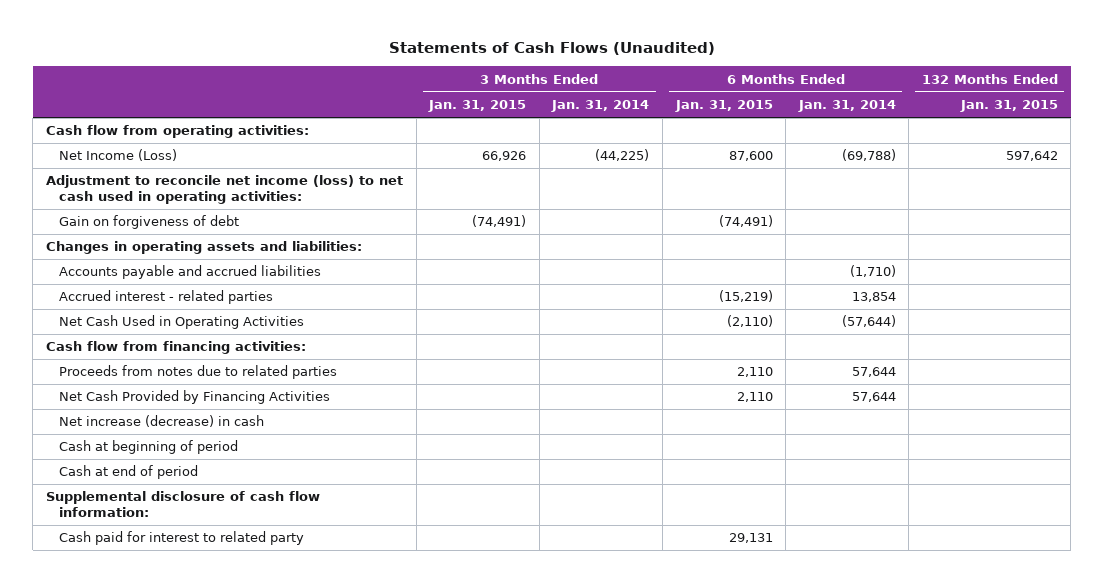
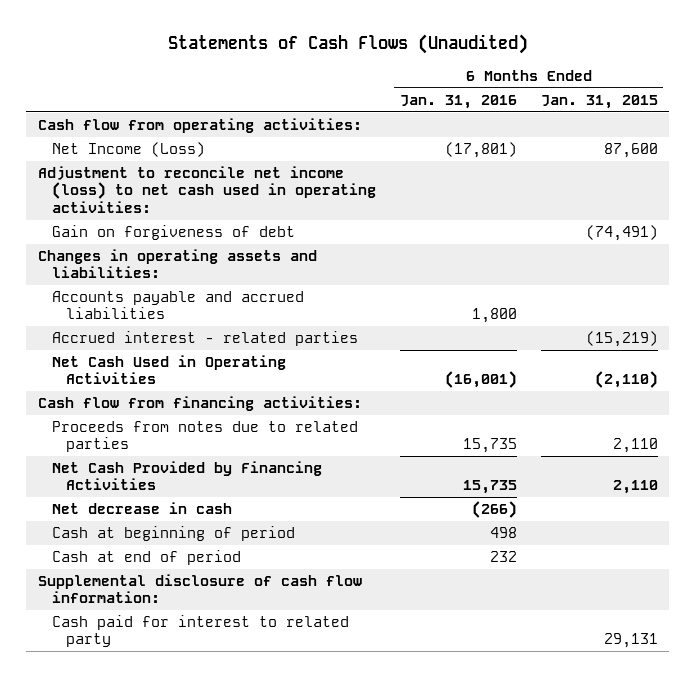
- | 3 Months Ended Jan. 31, 2015 | 3 Months Ended Jan. 31, 2014 | 6 Months Ended Jan. 31, 2015 | 6 Months Ended Jan. 31, 2014 | 132 Months Ended Jan. 31, 2015
+ | 6 Months Ended Jan. 31, 2016 | 6 Months Ended Jan. 31, 2015
- Net increase (decrease) in cash
+ Net decrease in cash | (266) |

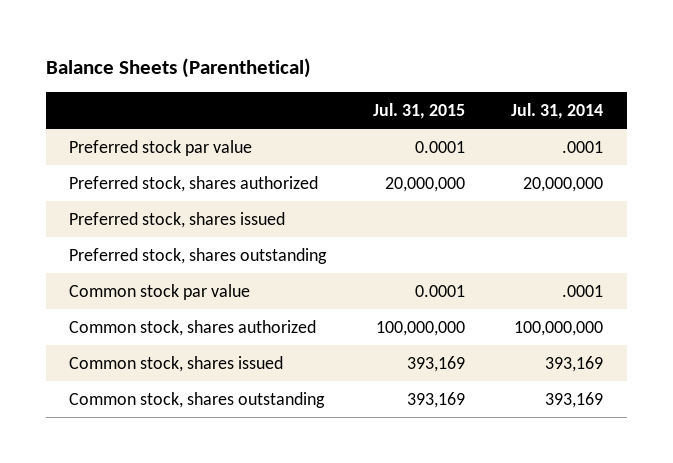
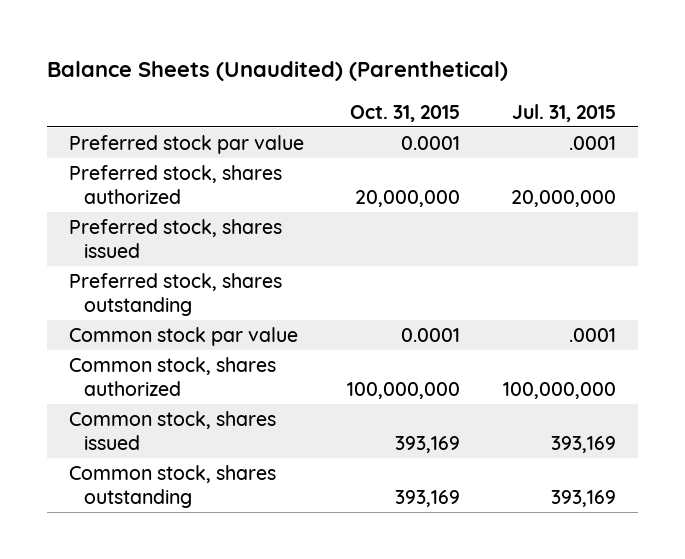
- Balance Sheets (Parenthetical)
+ Balance Sheets (Unaudited) (Parenthetical)
- | Jul. 31, 2015 | Jul. 31, 2014
+ | Oct. 31, 2015 | Jul. 31, 2015
- Preferred stock par value | 0.0001 | .0001
+ Preferred stock par value | 0.0001 | .0001
- Common stock par value | 0.0001 | .0001
+ Common stock par value | 0.0001 | .0001

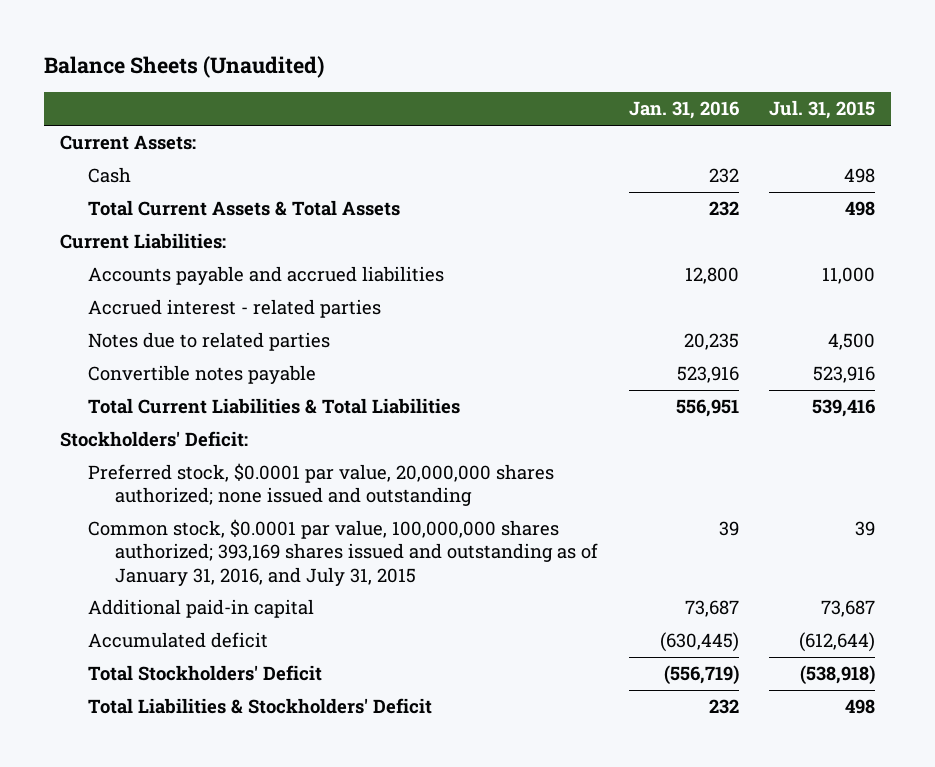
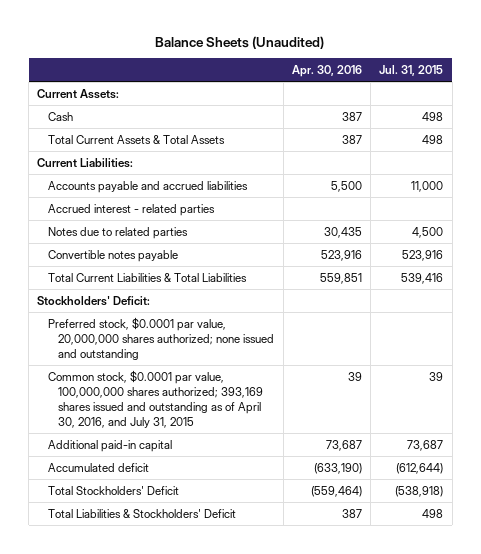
- | Jan. 31, 2016 | Jul. 31, 2015
+ | Apr. 30, 2016 | Jul. 31, 2015
- Common stock, $0.0001 par value, 100,000,000 shares authorized; 393,169 shares issued and outstanding as of January 31, 2016, and July 31, 2015 | 39 | 39
+ Common stock, $0.0001 par value, 100,000,000 shares authorized; 393,169 shares issued and outstanding as of April 30, 2016, and July 31, 2015 | 39 | 39

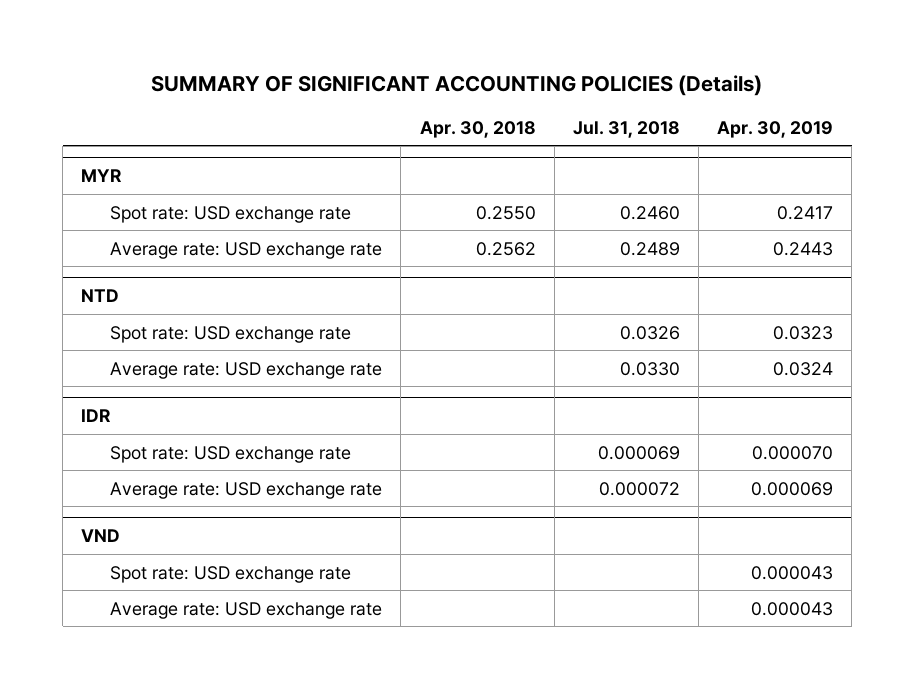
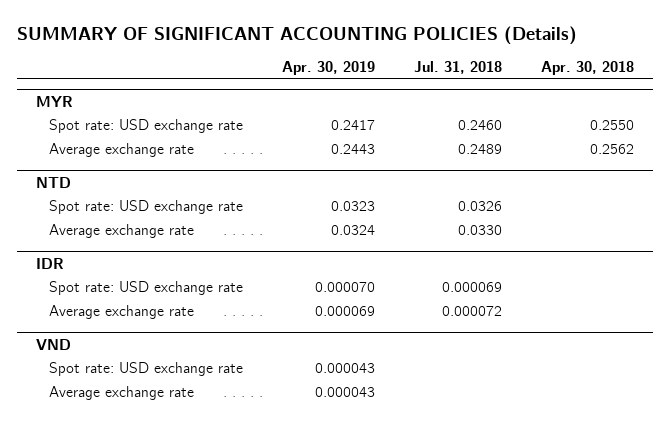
- | Apr. 30, 2018 | Jul. 31, 2018 | Apr. 30, 2019
+ | Apr. 30, 2019 | Jul. 31, 2018 | Apr. 30, 2018
@ MYR
- Average rate: USD exchange rate | 0.2562 | 0.2489 | 0.2443
+ Average exchange rate | 0.2443 | 0.2489 | 0.2562
@ NTD
- Average rate: USD exchange rate | | 0.0330 | 0.0324
+ Average exchange rate | 0.0324 | 0.0330 |
@ IDR
- Average rate: USD exchange rate | | 0.000072 | 0.000069
+ Average exchange rate | 0.000069 | 0.000072 |
@ VND
- Average rate: USD exchange rate | | | 0.000043
+ Average exchange rate | 0.000043 | |

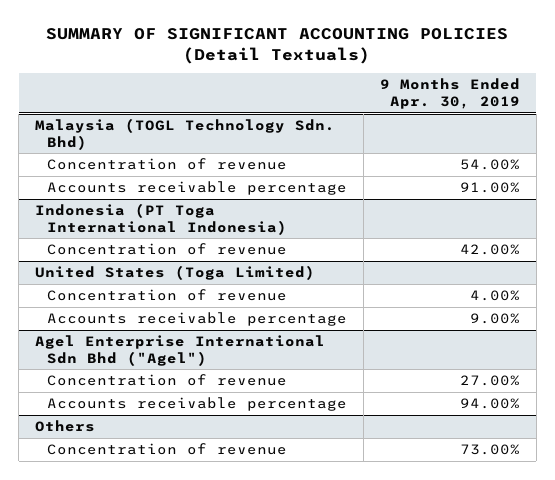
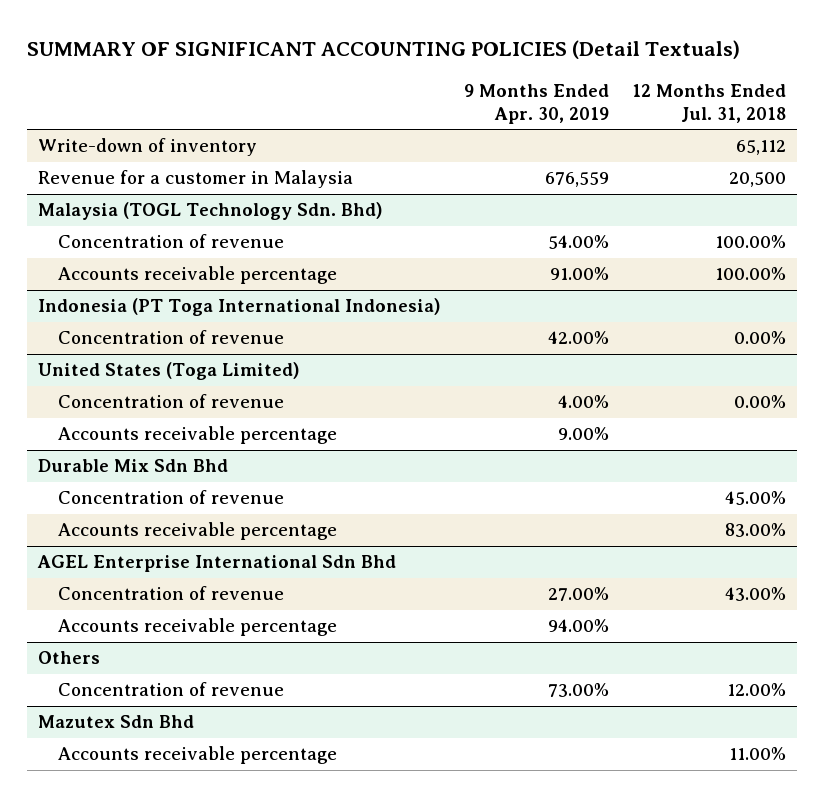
- | 9 Months Ended Apr. 30, 2019
+ | 9 Months Ended Apr. 30, 2019 | 12 Months Ended Jul. 31, 2018
+ Write-down of inventory | | 65,112
+ Revenue for a customer in Malaysia | 676,559 | 20,500
- Agel Enterprise International Sdn Bhd ("Agel")
+ Durable Mix Sdn Bhd
+ Concentration of revenue | | 45.00%
+ Accounts receivable percentage | | 83.00%
+ AGEL Enterprise International Sdn Bhd
+ Mazutex Sdn Bhd
+ Accounts receivable percentage | | 11.00%

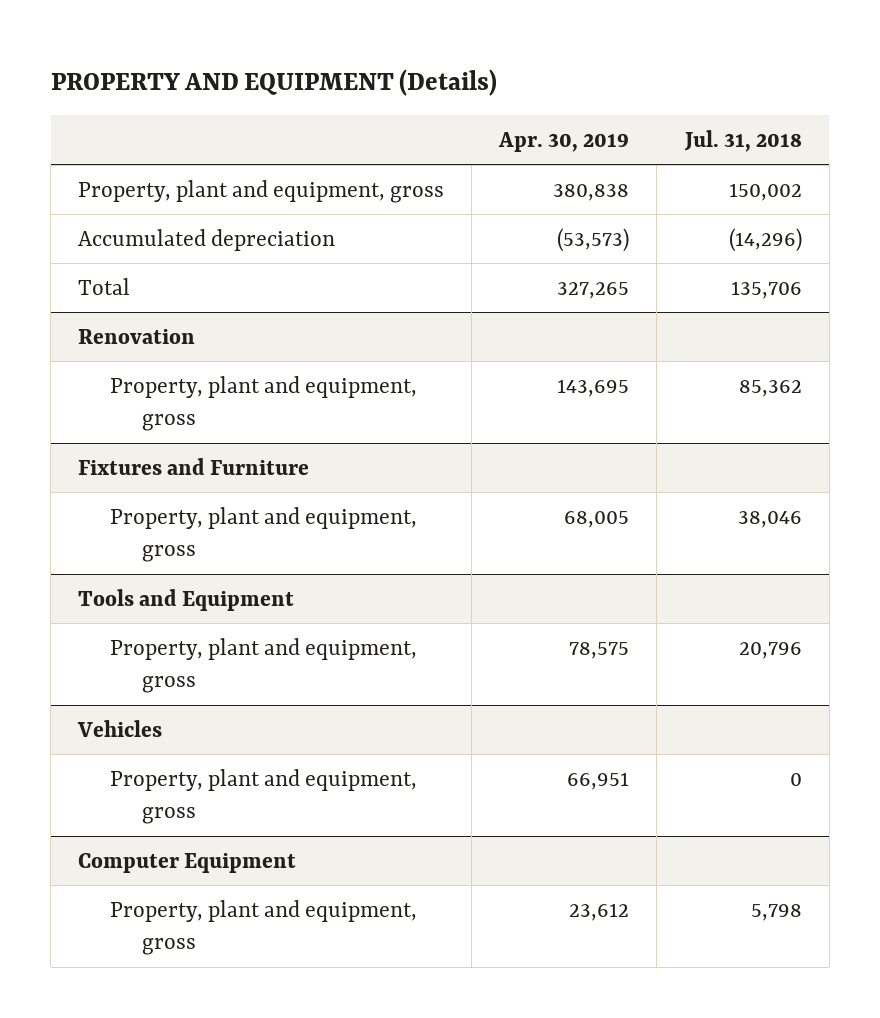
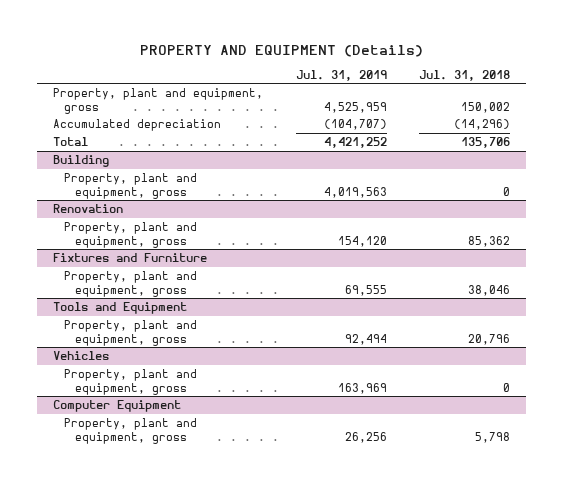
- | Apr. 30, 2019 | Jul. 31, 2018
+ | Jul. 31, 2019 | Jul. 31, 2018
+ Building
+ Property, plant and equipment, gross | 4,019,563 | 0

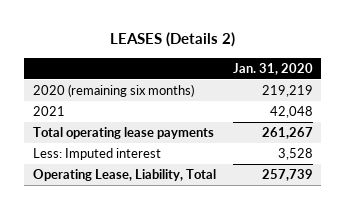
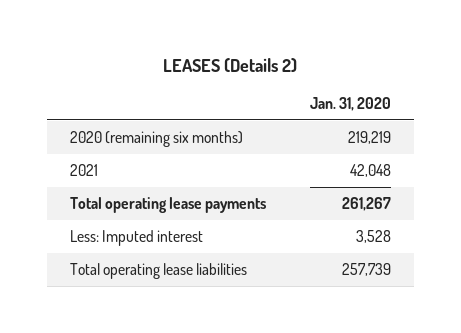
- Operating Lease, Liability, Total | 257,739
+ Total operating lease liabilities | 257,739

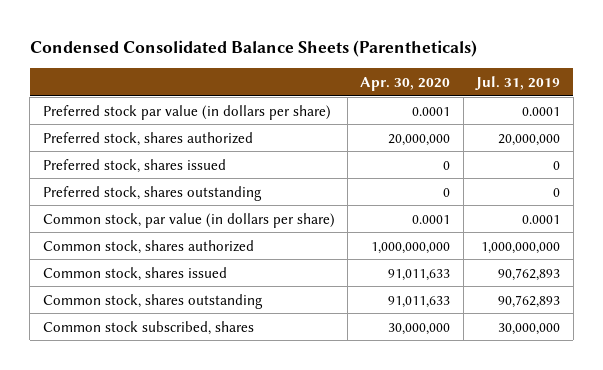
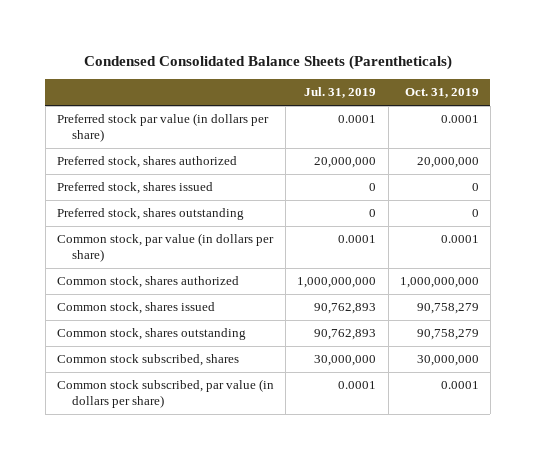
- | Apr. 30, 2020 | Jul. 31, 2019
+ | Jul. 31, 2019 | Oct. 31, 2019
+ Common stock subscribed, par value (in dollars per share) | 0.0001 | 0.0001

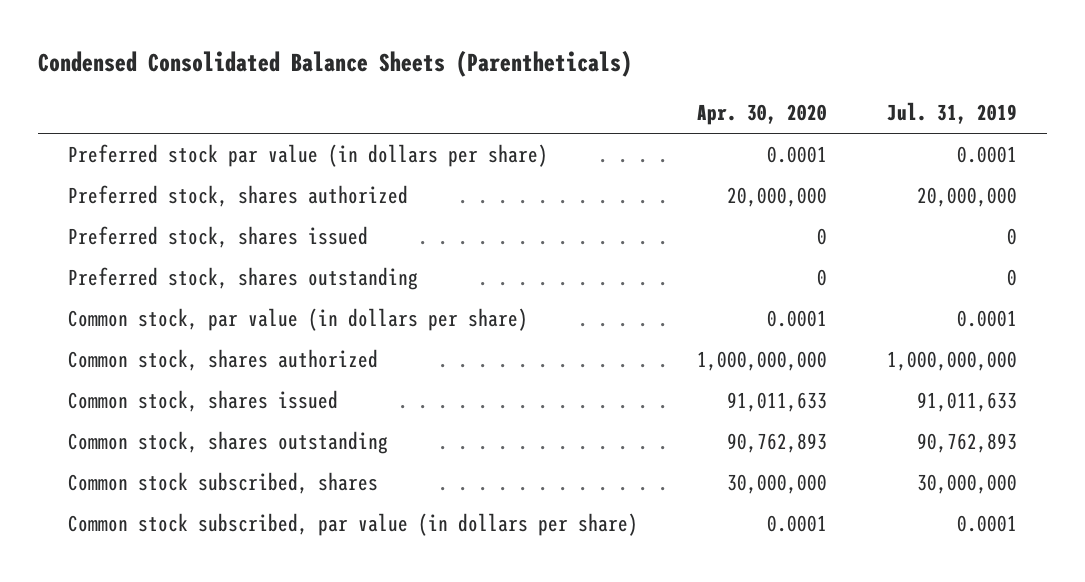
- | Jul. 31, 2019 | Oct. 31, 2019
+ | Apr. 30, 2020 | Jul. 31, 2019
- Common stock, shares issued | 90,762,893 | 90,758,279
+ Common stock, shares issued | 91,011,633 | 91,011,633

